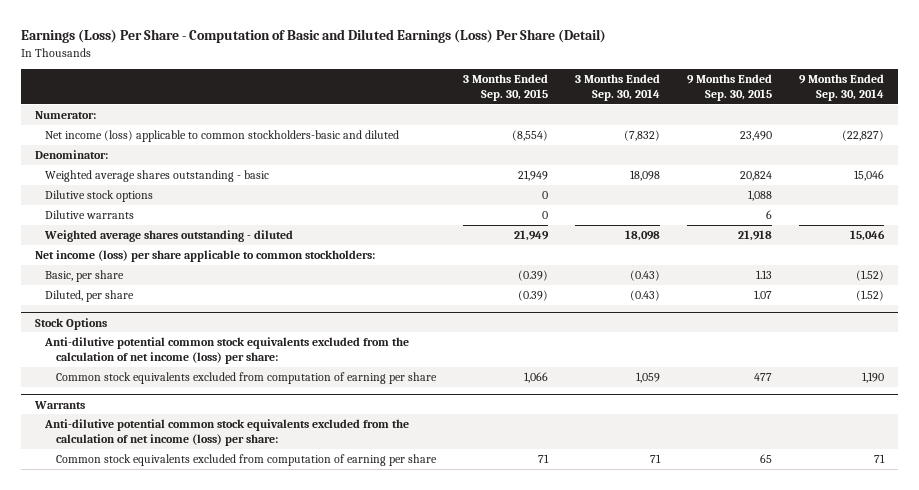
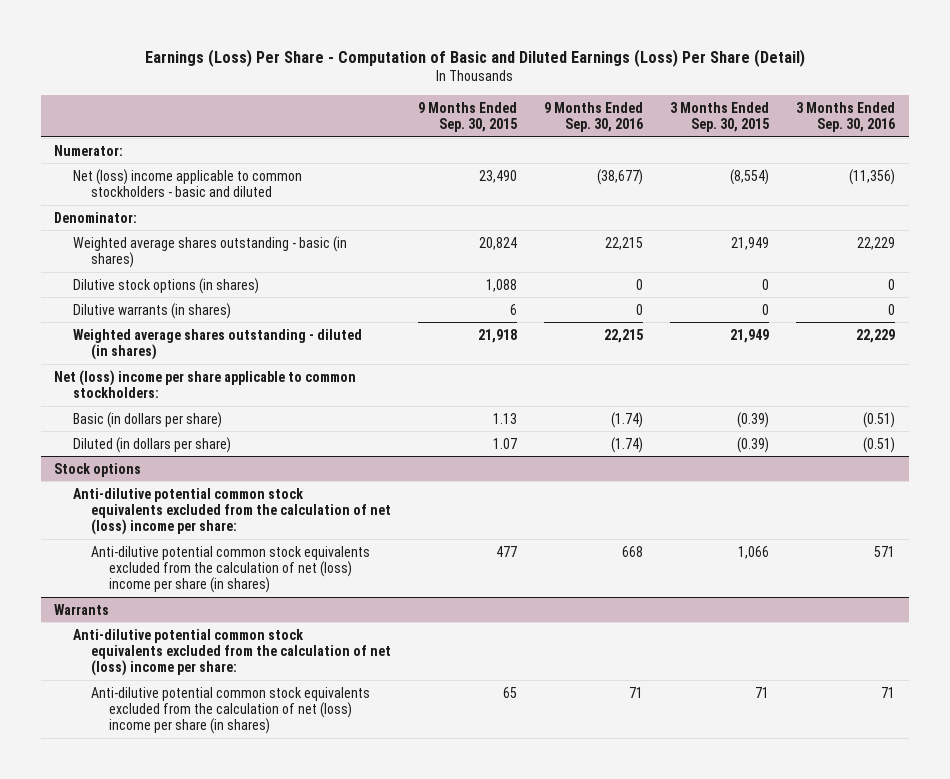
- | 3 Months Ended Sep. 30, 2015 | 3 Months Ended Sep. 30, 2014 | 9 Months Ended Sep. 30, 2015 | 9 Months Ended Sep. 30, 2014
+ | 9 Months Ended Sep. 30, 2015 | 9 Months Ended Sep. 30, 2016 | 3 Months Ended Sep. 30, 2015 | 3 Months Ended Sep. 30, 2016
- Net income (loss) applicable to common stockholders-basic and diluted | (8,554) | (7,832) | 23,490 | (22,827)
+ Net (loss) income applicable to common stockholders - basic and diluted | 23,490 | (38,677) | (8,554) | (11,356)
- Weighted average shares outstanding - basic | 21,949 | 18,098 | 20,824 | 15,046
- Dilutive stock options | 0 | | 1,088 |
- Dilutive warrants | 0 | | 6 |
- Weighted average shares outstanding - diluted | 21,949 | 18,098 | 21,918 | 15,046
- Net income (loss) per share applicable to common stockholders:
- Basic, per share | (0.39) | (0.43) | 1.13 | (1.52)
- Diluted, per share | (0.39) | (0.43) | 1.07 | (1.52)
- Stock Options
- Anti-dilutive potential common stock equivalents excluded from the calculation of net income (loss) per share:
- Common stock equivalents excluded from computation of earning per share | 1,066 | 1,059 | 477 | 1,190
+ Weighted average shares outstanding - basic (in shares) | 20,824 | 22,215 | 21,949 | 22,229
+ Dilutive stock options (in shares) | 1,088 | 0 | 0 | 0
+ Dilutive warrants (in shares) | 6 | 0 | 0 | 0
+ Weighted average shares outstanding - diluted (in shares) | 21,918 | 22,215 | 21,949 | 22,229
+ Net (loss) income per share applicable to common stockholders:
+ Basic (in dollars per share) | 1.13 | (1.74) | (0.39) | (0.51)
+ Diluted (in dollars per share) | 1.07 | (1.74) | (0.39) | (0.51)
+ Stock options
+ Anti-dilutive potential common stock equivalents excluded from the calculation of net (loss) income per share:
+ Anti-dilutive potential common stock equivalents excluded from the calculation of net (loss) income per share (in shares) | 477 | 668 | 1,066 | 571
@ Warrants
- Anti-dilutive potential common stock equivalents excluded from the calculation of net income (loss) per share:
- Common stock equivalents excluded from computation of earning per share | 71 | 71 | 65 | 71
+ Anti-dilutive potential common stock equivalents excluded from the calculation of net (loss) income per share:
+ Anti-dilutive potential common stock equivalents excluded from the calculation of net (loss) income per share (in shares) | 65 | 71 | 71 | 71

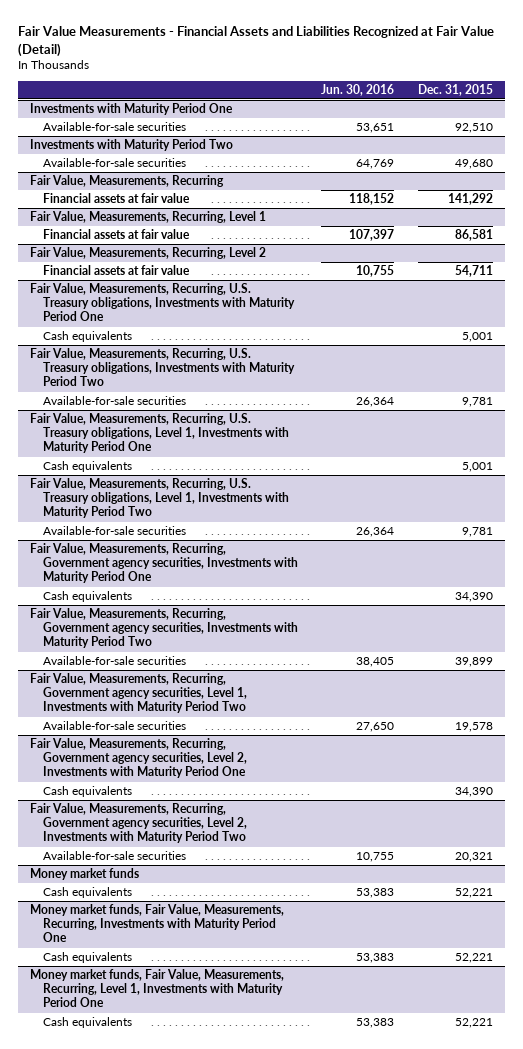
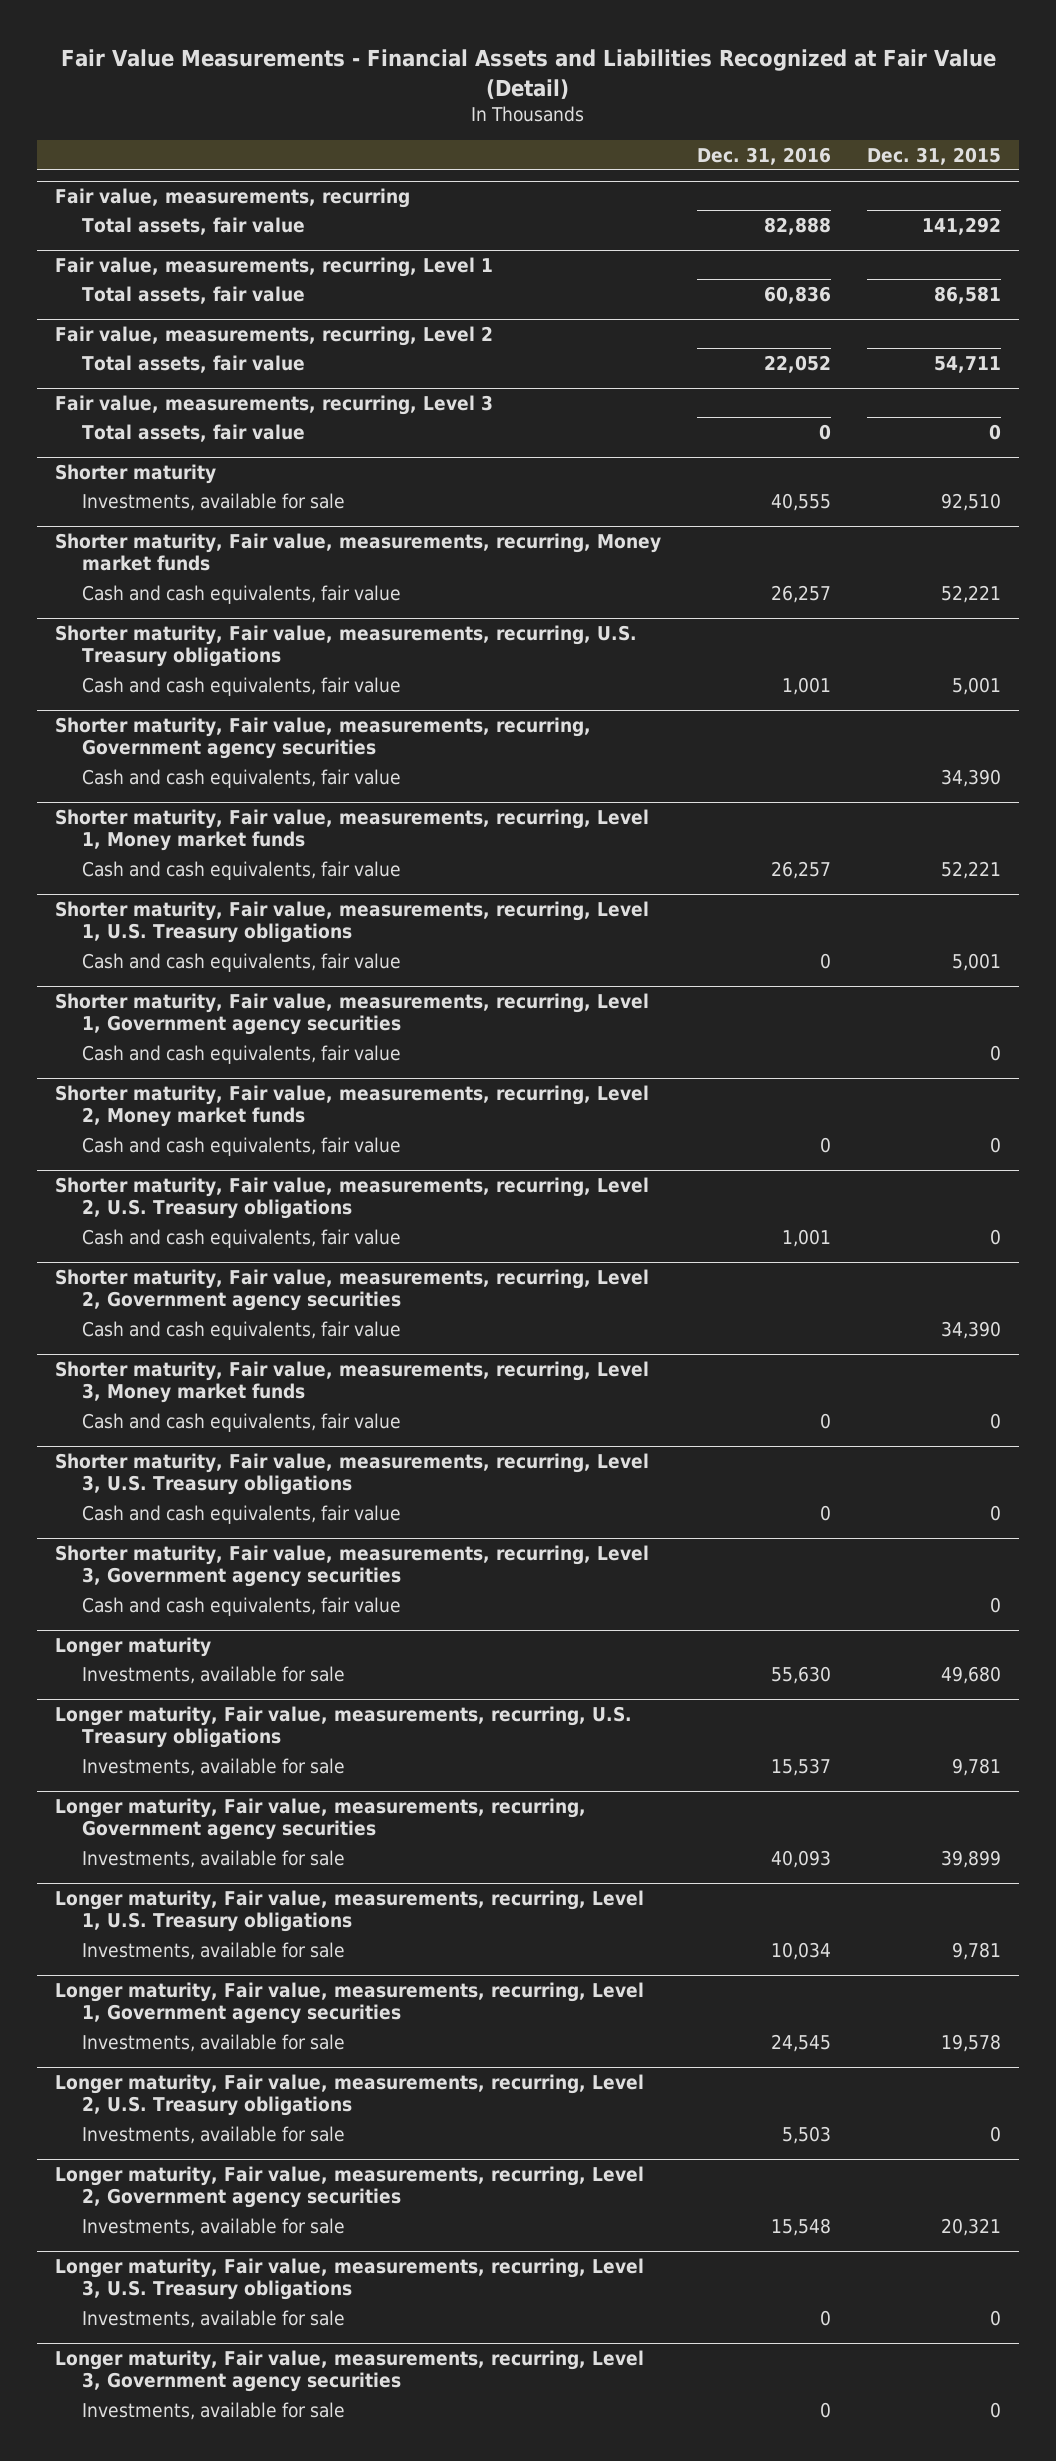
- | Jun. 30, 2016 | Dec. 31, 2015
+ | Dec. 31, 2016 | Dec. 31, 2015
- Investments with Maturity Period One
- Available-for-sale securities | 53,651 | 92,510
- Investments with Maturity Period Two
- Available-for-sale securities | 64,769 | 49,680
- Fair Value, Measurements, Recurring
- Financial assets at fair value | 118,152 | 141,292
- Fair Value, Measurements, Recurring, Level 1
- Financial assets at fair value | 107,397 | 86,581
- Fair Value, Measurements, Recurring, Level 2
- Financial assets at fair value | 10,755 | 54,711
- Fair Value, Measurements, Recurring, U.S. Treasury obligations, Investments with Maturity Period One
- Cash equivalents | | 5,001
- Fair Value, Measurements, Recurring, U.S. Treasury obligations, Investments with Maturity Period Two
- Available-for-sale securities | 26,364 | 9,781
- Fair Value, Measurements, Recurring, U.S. Treasury obligations, Level 1, Investments with Maturity Period One
- Cash equivalents | | 5,001
- Fair Value, Measurements, Recurring, U.S. Treasury obligations, Level 1, Investments with Maturity Period Two
- Available-for-sale securities | 26,364 | 9,781
- Fair Value, Measurements, Recurring, Government agency securities, Investments with Maturity Period One
- Cash equivalents | | 34,390
- Fair Value, Measurements, Recurring, Government agency securities, Investments with Maturity Period Two
- Available-for-sale securities | 38,405 | 39,899
- Fair Value, Measurements, Recurring, Government agency securities, Level 1, Investments with Maturity Period Two
- Available-for-sale securities | 27,650 | 19,578
- Fair Value, Measurements, Recurring, Government agency securities, Level 2, Investments with Maturity Period One
- Cash equivalents | | 34,390
- Fair Value, Measurements, Recurring, Government agency securities, Level 2, Investments with Maturity Period Two
- Available-for-sale securities | 10,755 | 20,321
- Money market funds
- Cash equivalents | 53,383 | 52,221
- Money market funds, Fair Value, Measurements, Recurring, Investments with Maturity Period One
- Cash equivalents | 53,383 | 52,221
- Money market funds, Fair Value, Measurements, Recurring, Level 1, Investments with Maturity Period One
- Cash equivalents | 53,383 | 52,221
+ Fair value, measurements, recurring
+ Total assets, fair value | 82,888 | 141,292
+ Fair value, measurements, recurring, Level 1
+ Total assets, fair value | 60,836 | 86,581
+ Fair value, measurements, recurring, Level 2
+ Total assets, fair value | 22,052 | 54,711
+ Fair value, measurements, recurring, Level 3
+ Total assets, fair value | 0 | 0
+ Shorter maturity
+ Investments, available for sale | 40,555 | 92,510
+ Shorter maturity, Fair value, measurements, recurring, Money market funds
+ Cash and cash equivalents, fair value | 26,257 | 52,221
+ Shorter maturity, Fair value, measurements, recurring, U.S. Treasury obligations
+ Cash and cash equivalents, fair value | 1,001 | 5,001
+ Shorter maturity, Fair value, measurements, recurring, Government agency securities
+ Cash and cash equivalents, fair value | | 34,390
+ Shorter maturity, Fair value, measurements, recurring, Level 1, Money market funds
+ Cash and cash equivalents, fair value | 26,257 | 52,221
+ Shorter maturity, Fair value, measurements, recurring, Level 1, U.S. Treasury obligations
+ Cash and cash equivalents, fair value | 0 | 5,001
+ Shorter maturity, Fair value, measurements, recurring, Level 1, Government agency securities
+ Cash and cash equivalents, fair value | | 0
+ Shorter maturity, Fair value, measurements, recurring, Level 2, Money market funds
+ Cash and cash equivalents, fair value | 0 | 0
+ Shorter maturity, Fair value, measurements, recurring, Level 2, U.S. Treasury obligations
+ Cash and cash equivalents, fair value | 1,001 | 0
+ Shorter maturity, Fair value, measurements, recurring, Level 2, Government agency securities
+ Cash and cash equivalents, fair value | | 34,390
+ Shorter maturity, Fair value, measurements, recurring, Level 3, Money market funds
+ Cash and cash equivalents, fair value | 0 | 0
+ Shorter maturity, Fair value, measurements, recurring, Level 3, U.S. Treasury obligations
+ Cash and cash equivalents, fair value | 0 | 0
+ Shorter maturity, Fair value, measurements, recurring, Level 3, Government agency securities
+ Cash and cash equivalents, fair value | | 0
+ Longer maturity
+ Investments, available for sale | 55,630 | 49,680
+ Longer maturity, Fair value, measurements, recurring, U.S. Treasury obligations
+ Investments, available for sale | 15,537 | 9,781
+ Longer maturity, Fair value, measurements, recurring, Government agency securities
+ Investments, available for sale | 40,093 | 39,899
+ Longer maturity, Fair value, measurements, recurring, Level 1, U.S. Treasury obligations
+ Investments, available for sale | 10,034 | 9,781
+ Longer maturity, Fair value, measurements, recurring, Level 1, Government agency securities
+ Investments, available for sale | 24,545 | 19,578
+ Longer maturity, Fair value, measurements, recurring, Level 2, U.S. Treasury obligations
+ Investments, available for sale | 5,503 | 0
+ Longer maturity, Fair value, measurements, recurring, Level 2, Government agency securities
+ Investments, available for sale | 15,548 | 20,321
+ Longer maturity, Fair value, measurements, recurring, Level 3, U.S. Treasury obligations
+ Investments, available for sale | 0 | 0
+ Longer maturity, Fair value, measurements, recurring, Level 3, Government agency securities
+ Investments, available for sale | 0 | 0

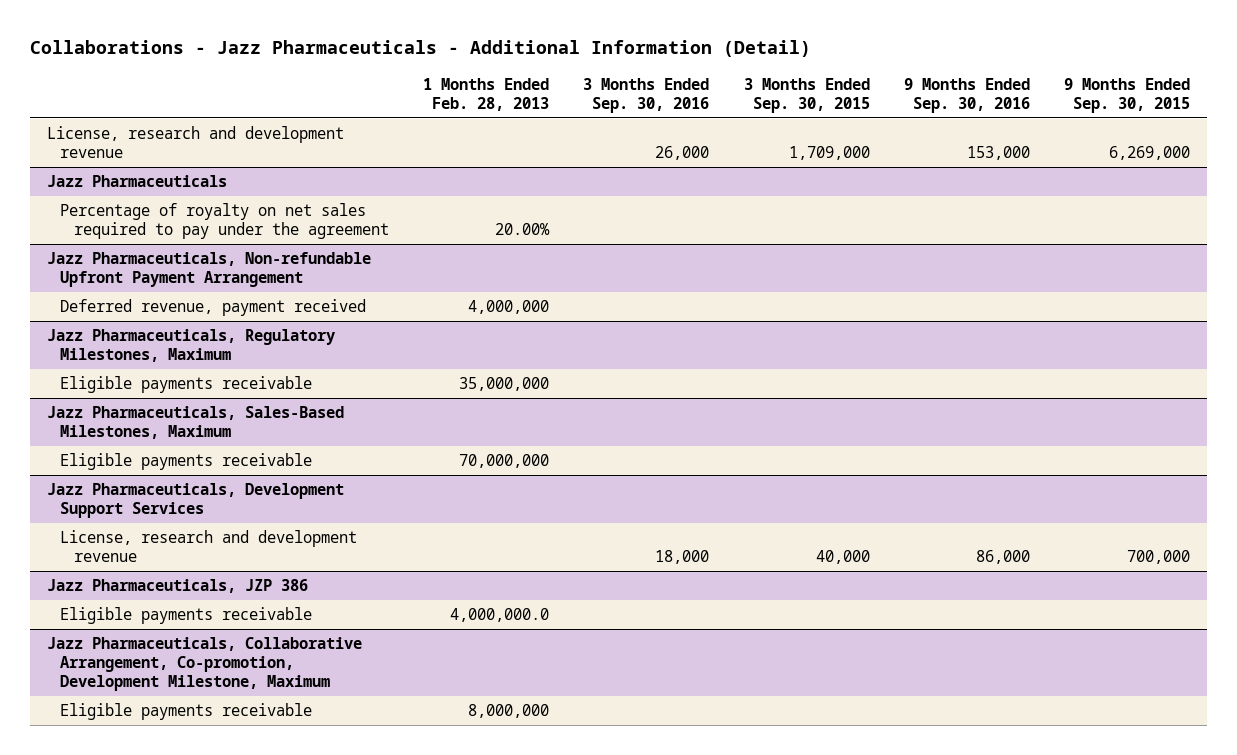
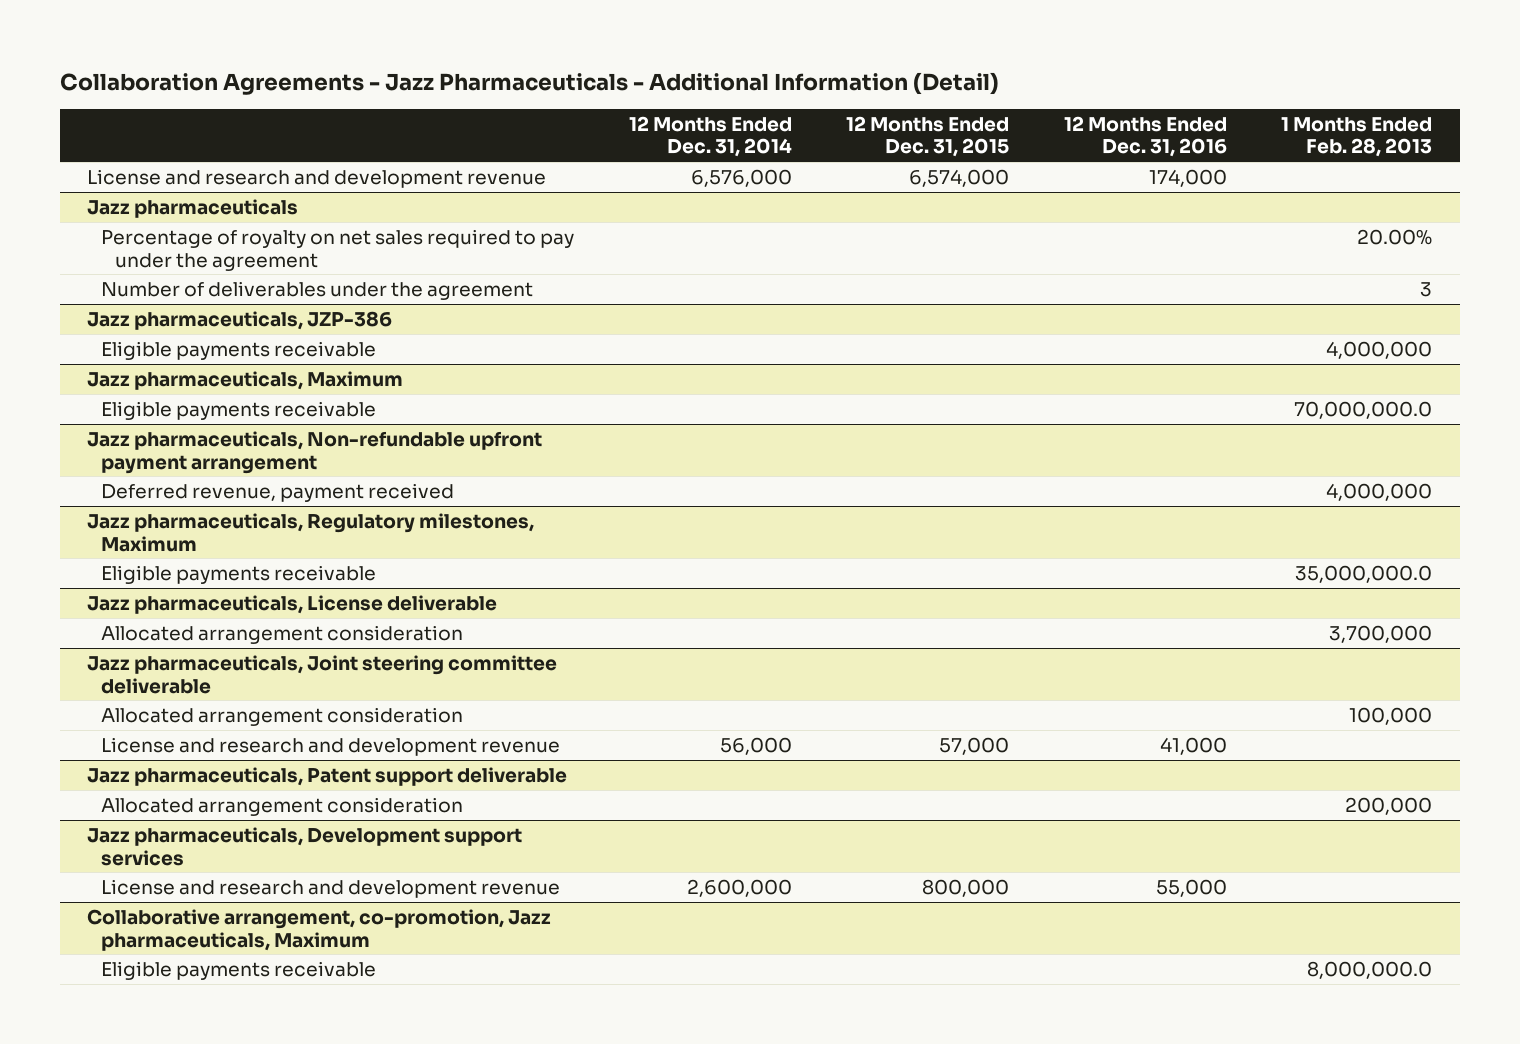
- Collaborations - Jazz Pharmaceuticals - Additional Information (Detail)
+ Collaboration Agreements - Jazz Pharmaceuticals - Additional Information (Detail)
- | 1 Months Ended Feb. 28, 2013 | 3 Months Ended Sep. 30, 2016 | 3 Months Ended Sep. 30, 2015 | 9 Months Ended Sep. 30, 2016 | 9 Months Ended Sep. 30, 2015
+ | 12 Months Ended Dec. 31, 2014 | 12 Months Ended Dec. 31, 2015 | 12 Months Ended Dec. 31, 2016 | 1 Months Ended Feb. 28, 2013
- License, research and development revenue | | 26,000 | 1,709,000 | 153,000 | 6,269,000
- Jazz Pharmaceuticals
+ License and research and development revenue | 6,576,000 | 6,574,000 | 174,000 |
+ Jazz pharmaceuticals
- Jazz Pharmaceuticals, Non-refundable Upfront Payment Arrangement
+ Number of deliverables under the agreement | | | | 3
+ Jazz pharmaceuticals, JZP-386
+ Eligible payments receivable | | | | 4,000,000
+ Jazz pharmaceuticals, Maximum
+ Eligible payments receivable | | | | 70,000,000.0
+ Jazz pharmaceuticals, Non-refundable upfront payment arrangement
- Jazz Pharmaceuticals, Regulatory Milestones, Maximum
- Eligible payments receivable | 35,000,000 | | | |
- Jazz Pharmaceuticals, Sales-Based Milestones, Maximum
- Eligible payments receivable | 70,000,000 | | | |
- Jazz Pharmaceuticals, Development Support Services
- License, research and development revenue | | 18,000 | 40,000 | 86,000 | 700,000
- Jazz Pharmaceuticals, JZP 386
- Eligible payments receivable | 4,000,000.0 | | | |
- Jazz Pharmaceuticals, Collaborative Arrangement, Co-promotion, Development Milestone, Maximum
- Eligible payments receivable | 8,000,000 | | | |
+ Jazz pharmaceuticals, Regulatory milestones, Maximum
+ Eligible payments receivable | | | | 35,000,000.0
+ Jazz pharmaceuticals, License deliverable
+ Allocated arrangement consideration | | | | 3,700,000
+ Jazz pharmaceuticals, Joint steering committee deliverable
+ Allocated arrangement consideration | | | | 100,000
+ License and research and development revenue | 56,000 | 57,000 | 41,000 |
+ Jazz pharmaceuticals, Patent support deliverable
+ Allocated arrangement consideration | | | | 200,000
+ Jazz pharmaceuticals, Development support services
+ License and research and development revenue | 2,600,000 | 800,000 | 55,000 |
+ Collaborative arrangement, co-promotion, Jazz pharmaceuticals, Maximum
+ Eligible payments receivable | | | | 8,000,000.0

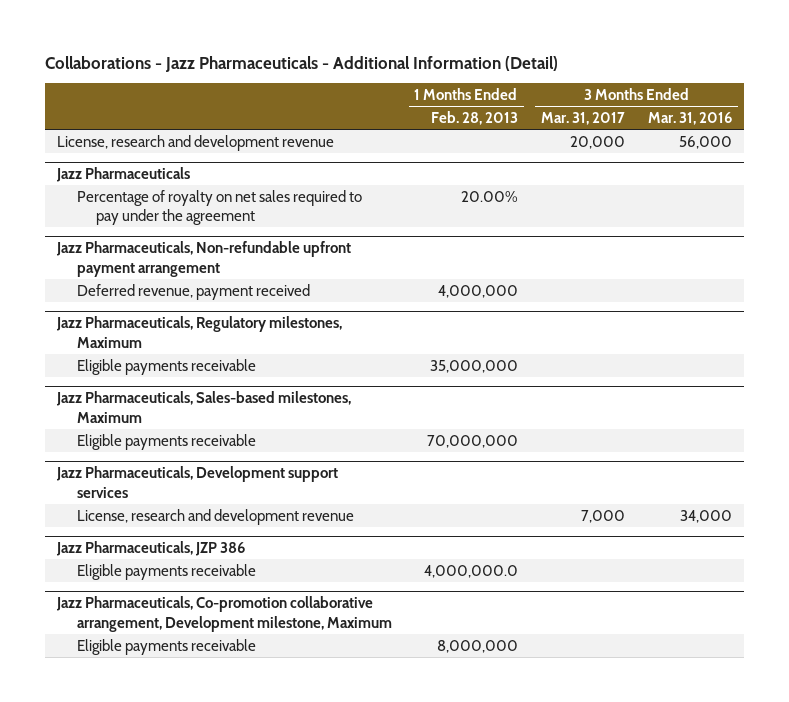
- Collaboration Agreements - Jazz Pharmaceuticals - Additional Information (Detail)
+ Collaborations - Jazz Pharmaceuticals - Additional Information (Detail)
- | 12 Months Ended Dec. 31, 2014 | 12 Months Ended Dec. 31, 2015 | 12 Months Ended Dec. 31, 2016 | 1 Months Ended Feb. 28, 2013
+ | 1 Months Ended Feb. 28, 2013 | 3 Months Ended Mar. 31, 2017 | 3 Months Ended Mar. 31, 2016
- License and research and development revenue | 6,576,000 | 6,574,000 | 174,000 |
- Jazz pharmaceuticals
+ License, research and development revenue | | 20,000 | 56,000
+ Jazz Pharmaceuticals
- Number of deliverables under the agreement | | | | 3
- Jazz pharmaceuticals, JZP-386
- Eligible payments receivable | | | | 4,000,000
- Jazz pharmaceuticals, Maximum
- Eligible payments receivable | | | | 70,000,000.0
- Jazz pharmaceuticals, Non-refundable upfront payment arrangement
+ Jazz Pharmaceuticals, Non-refundable upfront payment arrangement
- Jazz pharmaceuticals, Regulatory milestones, Maximum
- Eligible payments receivable | | | | 35,000,000.0
- Jazz pharmaceuticals, License deliverable
- Allocated arrangement consideration | | | | 3,700,000
- Jazz pharmaceuticals, Joint steering committee deliverable
- Allocated arrangement consideration | | | | 100,000
- License and research and development revenue | 56,000 | 57,000 | 41,000 |
- Jazz pharmaceuticals, Patent support deliverable
- Allocated arrangement consideration | | | | 200,000
- Jazz pharmaceuticals, Development support services
- License and research and development revenue | 2,600,000 | 800,000 | 55,000 |
- Collaborative arrangement, co-promotion, Jazz pharmaceuticals, Maximum
- Eligible payments receivable | | | | 8,000,000.0
+ Jazz Pharmaceuticals, Regulatory milestones, Maximum
+ Eligible payments receivable | 35,000,000 | |
+ Jazz Pharmaceuticals, Sales-based milestones, Maximum
+ Eligible payments receivable | 70,000,000 | |
+ Jazz Pharmaceuticals, Development support services
+ License, research and development revenue | | 7,000 | 34,000
+ Jazz Pharmaceuticals, JZP 386
+ Eligible payments receivable | 4,000,000.0 | |
+ Jazz Pharmaceuticals, Co-promotion collaborative arrangement, Development milestone, Maximum
+ Eligible payments receivable | 8,000,000 | |

